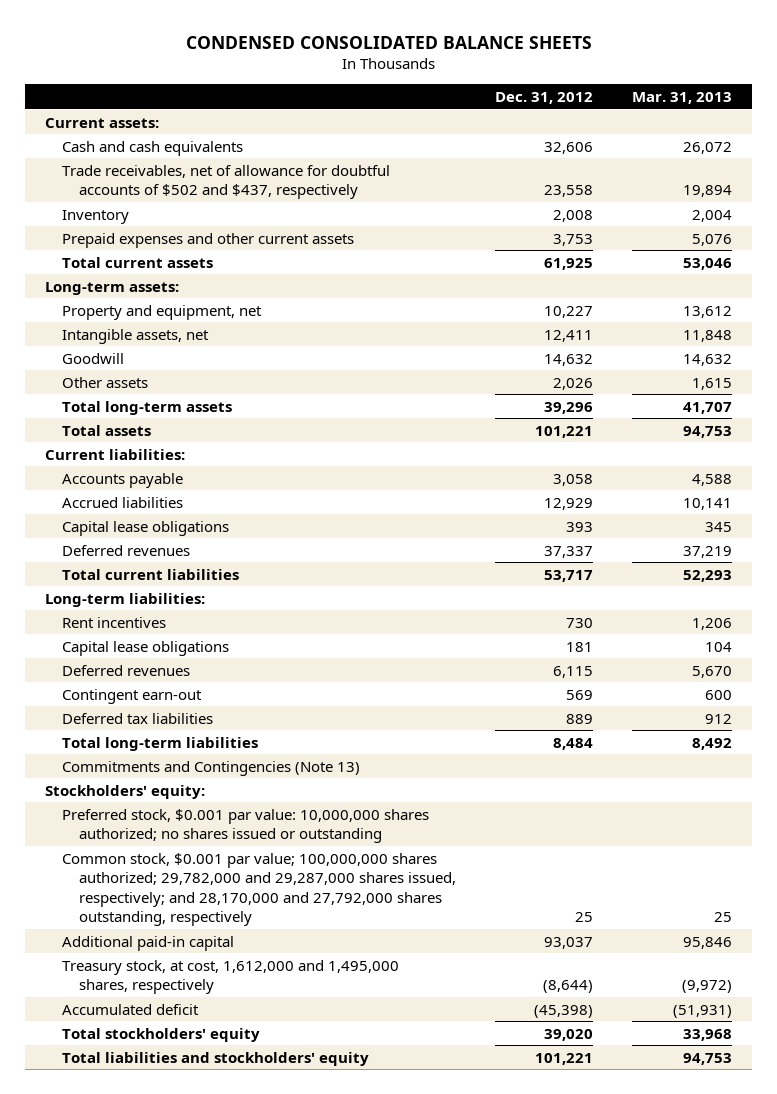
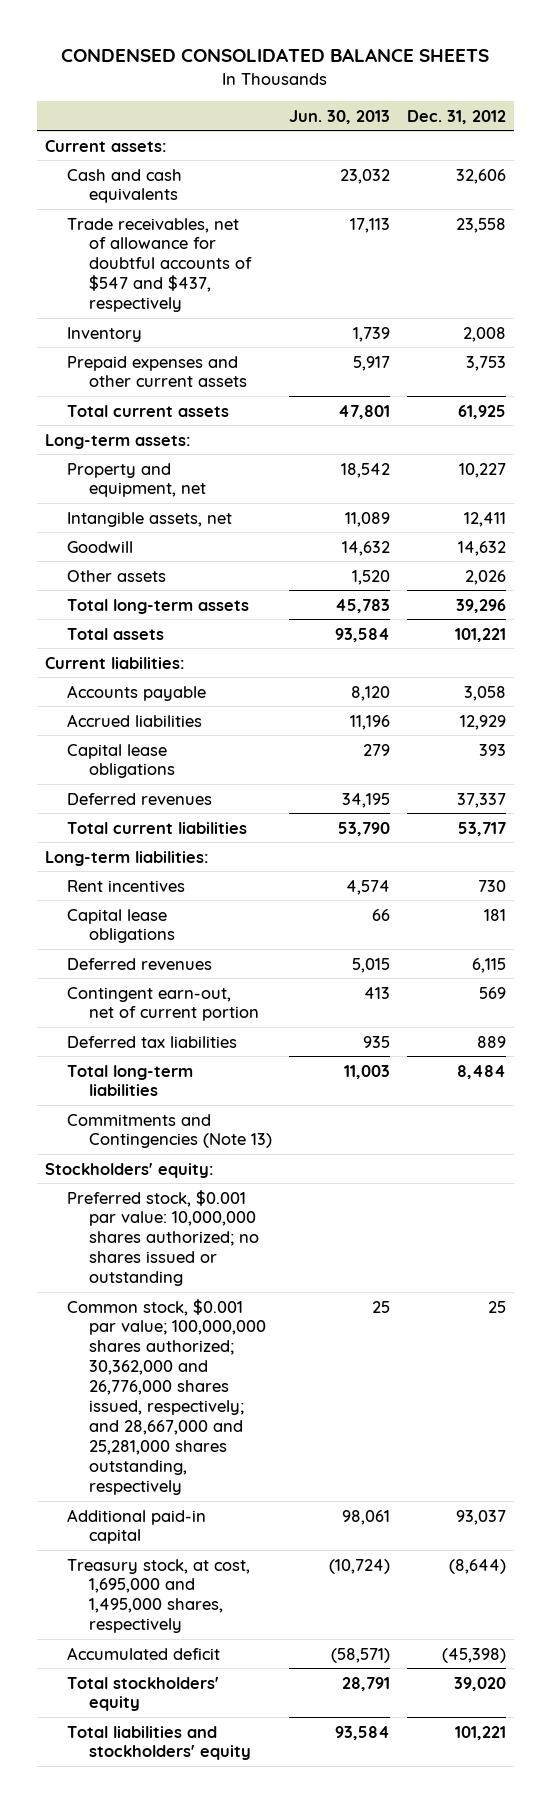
- | Dec. 31, 2012 | Mar. 31, 2013
+ | Jun. 30, 2013 | Dec. 31, 2012
- Trade receivables, net of allowance for doubtful accounts of $502 and $437, respectively | 23,558 | 19,894
+ Trade receivables, net of allowance for doubtful accounts of $547 and $437, respectively | 17,113 | 23,558
- Contingent earn-out | 569 | 600
+ Contingent earn-out, net of current portion | 413 | 569
- Common stock, $0.001 par value; 100,000,000 shares authorized; 29,782,000 and 29,287,000 shares issued, respectively; and 28,170,000 and 27,792,000 shares outstanding, respectively | 25 | 25
+ Common stock, $0.001 par value; 100,000,000 shares authorized; 30,362,000 and 26,776,000 shares issued, respectively; and 28,667,000 and 25,281,000 shares outstanding, respectively | 25 | 25
- Treasury stock, at cost, 1,612,000 and 1,495,000 shares, respectively | (8,644) | (9,972)
+ Treasury stock, at cost, 1,695,000 and 1,495,000 shares, respectively | (10,724) | (8,644)

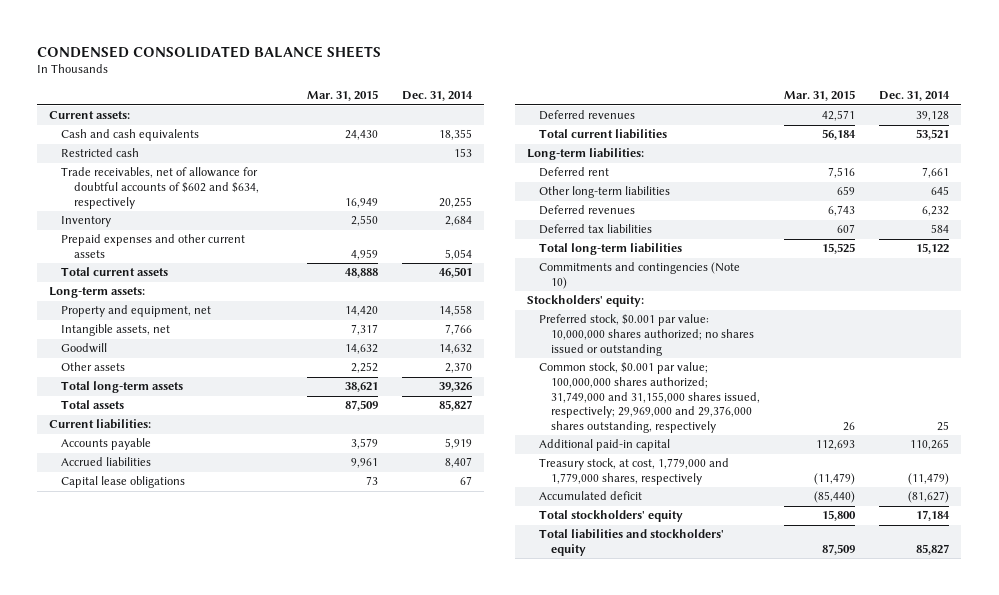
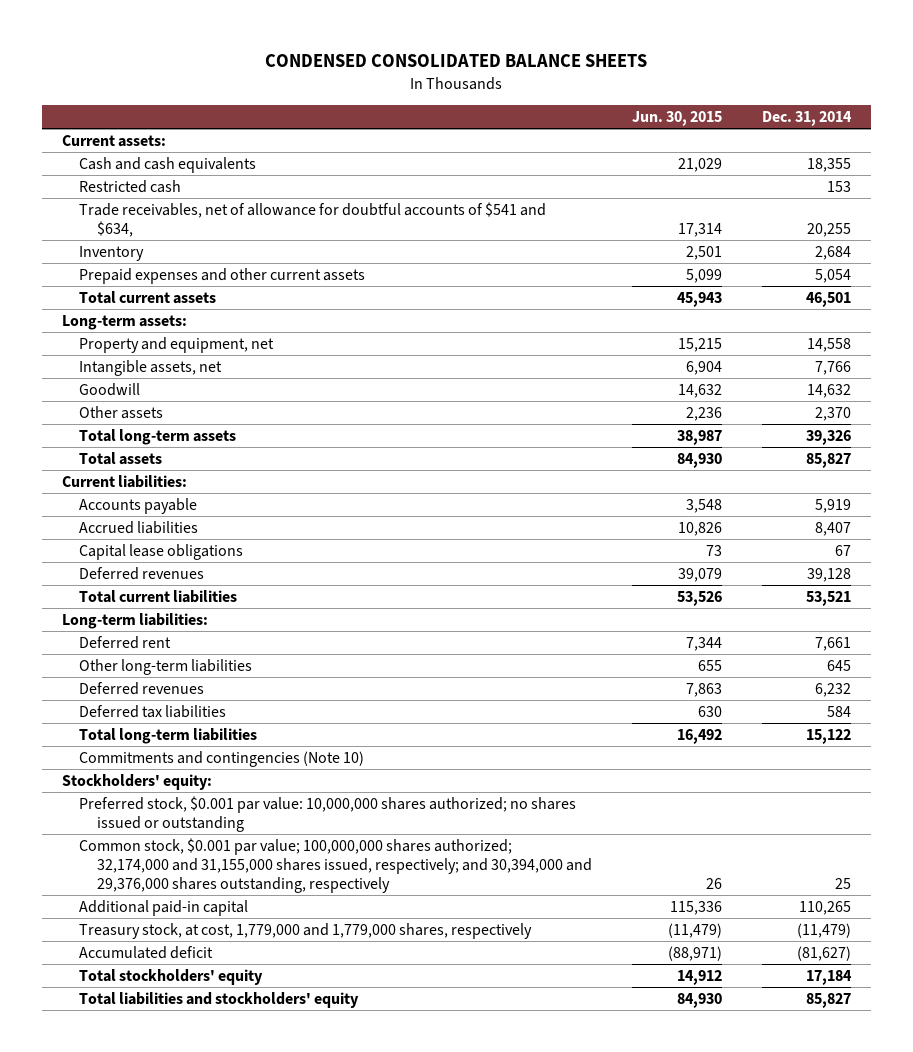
- | Mar. 31, 2015 | Dec. 31, 2014
+ | Jun. 30, 2015 | Dec. 31, 2014
- Trade receivables, net of allowance for doubtful accounts of $602 and $634, respectively | 16,949 | 20,255
+ Trade receivables, net of allowance for doubtful accounts of $541 and $634, | 17,314 | 20,255
- Common stock, $0.001 par value; 100,000,000 shares authorized; 31,749,000 and 31,155,000 shares issued, respectively; 29,969,000 and 29,376,000 shares outstanding, respectively | 26 | 25
+ Common stock, $0.001 par value; 100,000,000 shares authorized; 32,174,000 and 31,155,000 shares issued, respectively; and 30,394,000 and 29,376,000 shares outstanding, respectively | 26 | 25

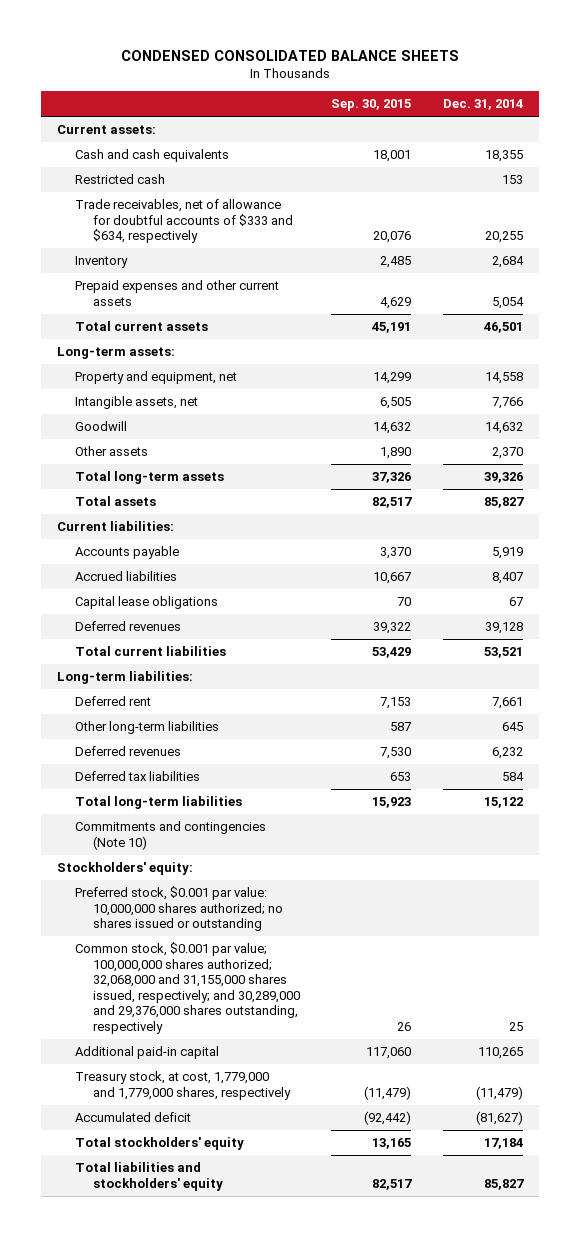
- | Jun. 30, 2015 | Dec. 31, 2014
+ | Sep. 30, 2015 | Dec. 31, 2014
- Trade receivables, net of allowance for doubtful accounts of $541 and $634, | 17,314 | 20,255
+ Trade receivables, net of allowance for doubtful accounts of $333 and $634, respectively | 20,076 | 20,255
- Common stock, $0.001 par value; 100,000,000 shares authorized; 32,174,000 and 31,155,000 shares issued, respectively; and 30,394,000 and 29,376,000 shares outstanding, respectively | 26 | 25
+ Common stock, $0.001 par value; 100,000,000 shares authorized; 32,068,000 and 31,155,000 shares issued, respectively; and 30,289,000 and 29,376,000 shares outstanding, respectively | 26 | 25

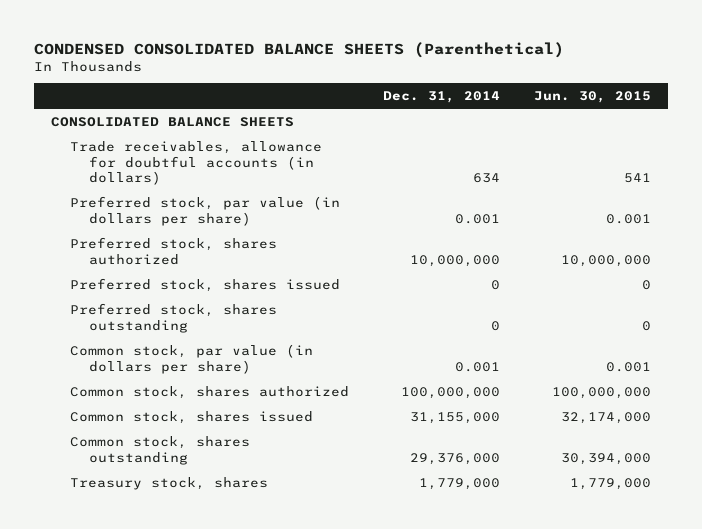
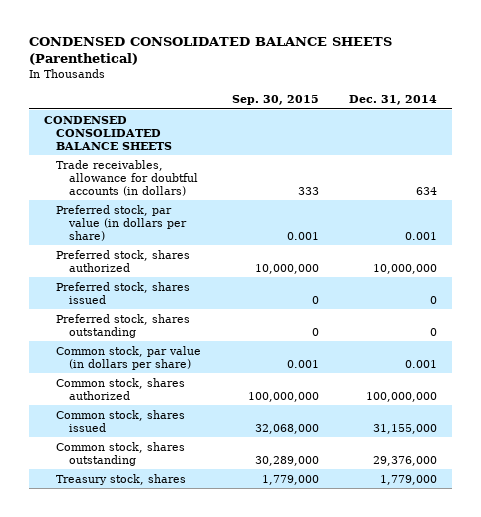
- | Dec. 31, 2014 | Jun. 30, 2015
+ | Sep. 30, 2015 | Dec. 31, 2014
- CONSOLIDATED BALANCE SHEETS
+ CONDENSED CONSOLIDATED BALANCE SHEETS

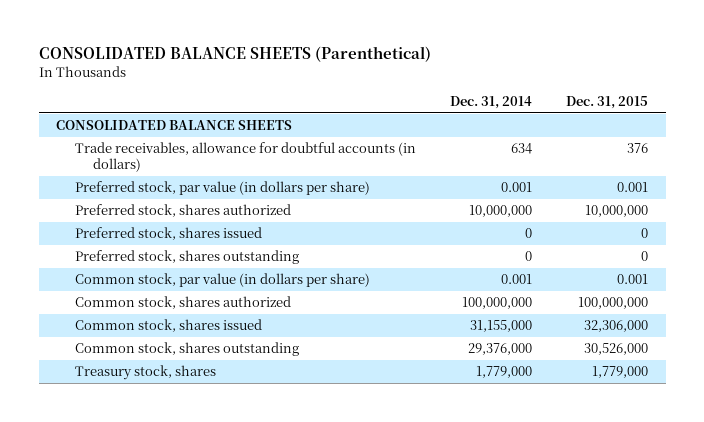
- CONDENSED CONSOLIDATED BALANCE SHEETS (Parenthetical)
+ CONSOLIDATED BALANCE SHEETS (Parenthetical)
- | Sep. 30, 2015 | Dec. 31, 2014
+ | Dec. 31, 2014 | Dec. 31, 2015
- CONDENSED CONSOLIDATED BALANCE SHEETS
+ CONSOLIDATED BALANCE SHEETS

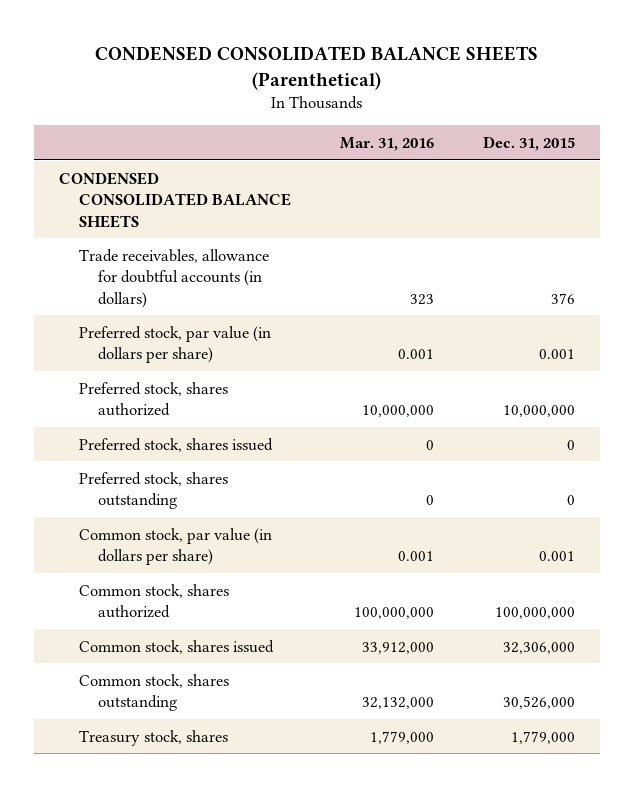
- CONSOLIDATED BALANCE SHEETS (Parenthetical)
+ CONDENSED CONSOLIDATED BALANCE SHEETS (Parenthetical)
- | Dec. 31, 2014 | Dec. 31, 2015
+ | Mar. 31, 2016 | Dec. 31, 2015
- CONSOLIDATED BALANCE SHEETS
+ CONDENSED CONSOLIDATED BALANCE SHEETS

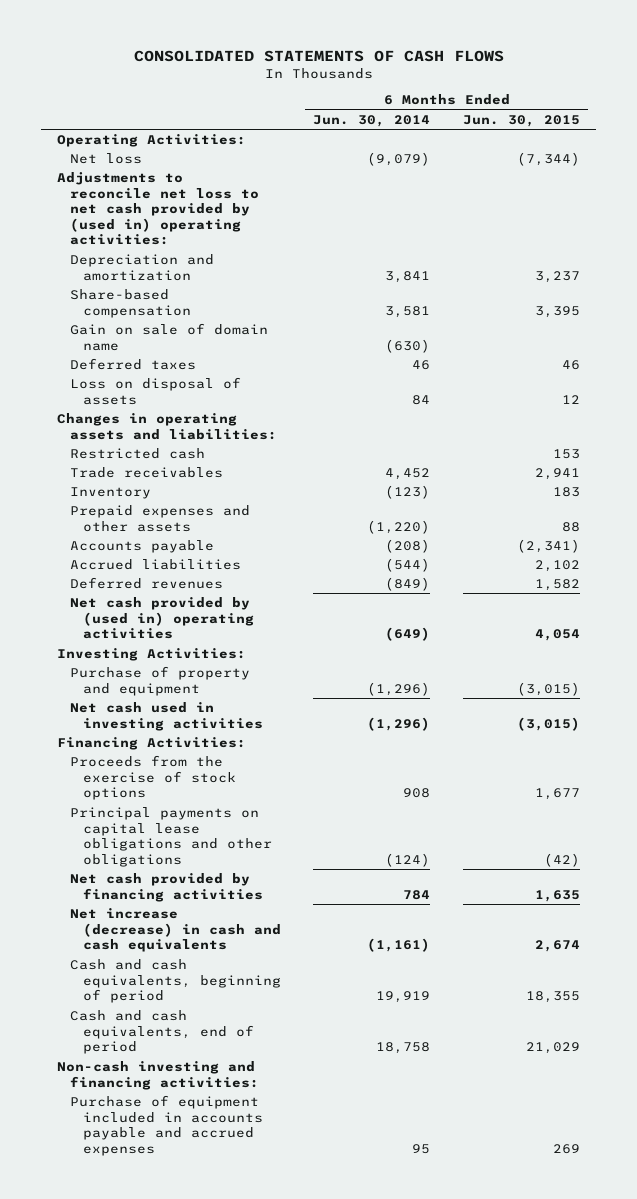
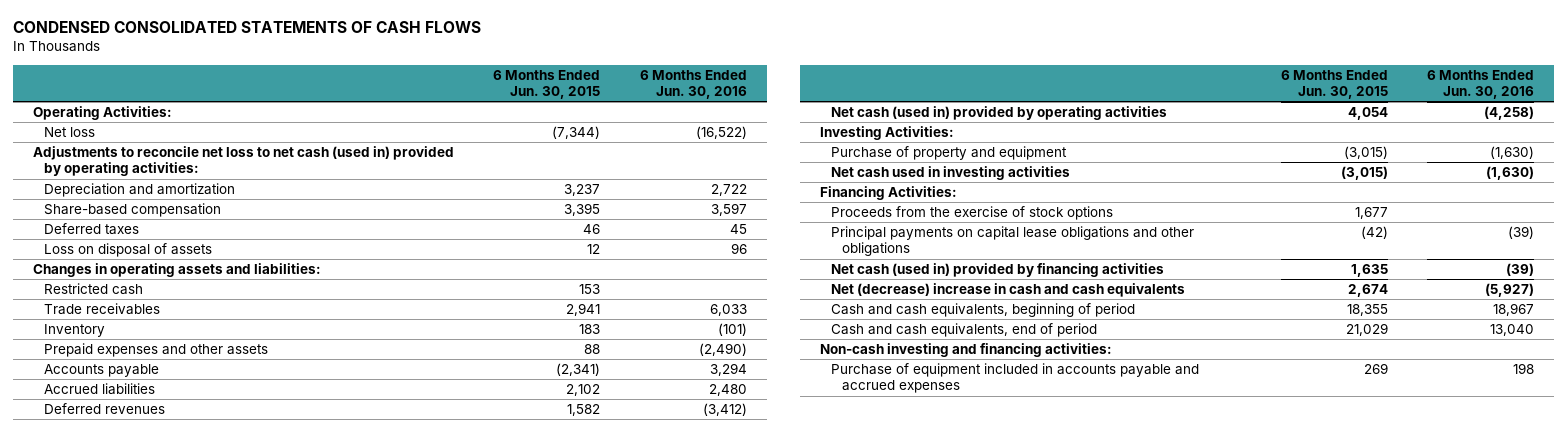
- CONSOLIDATED STATEMENTS OF CASH FLOWS
+ CONDENSED CONSOLIDATED STATEMENTS OF CASH FLOWS
- | 6 Months Ended Jun. 30, 2014 | 6 Months Ended Jun. 30, 2015
+ | 6 Months Ended Jun. 30, 2015 | 6 Months Ended Jun. 30, 2016
- Adjustments to reconcile net loss to net cash provided by (used in) operating activities:
+ Adjustments to reconcile net loss to net cash (used in) provided by operating activities:
- Gain on sale of domain name | (630) |
- Net cash provided by (used in) operating activities | (649) | 4,054
+ Net cash (used in) provided by operating activities | 4,054 | (4,258)
- Net cash provided by financing activities | 784 | 1,635
- Net increase (decrease) in cash and cash equivalents | (1,161) | 2,674
+ Net cash (used in) provided by financing activities | 1,635 | (39)
+ Net (decrease) increase in cash and cash equivalents | 2,674 | (5,927)

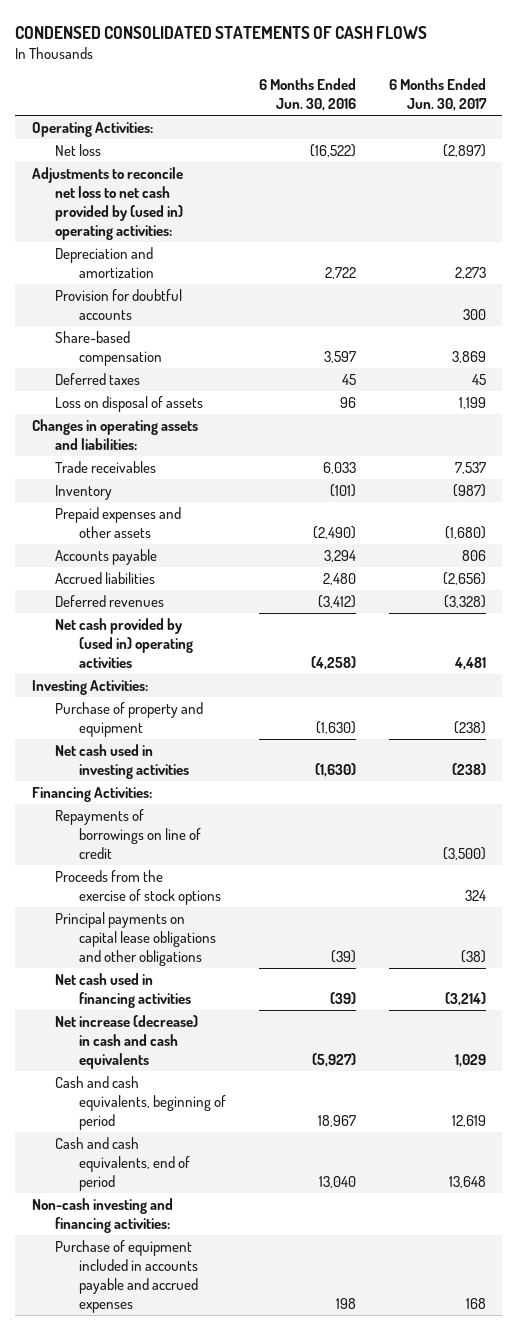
- | 6 Months Ended Jun. 30, 2015 | 6 Months Ended Jun. 30, 2016
+ | 6 Months Ended Jun. 30, 2016 | 6 Months Ended Jun. 30, 2017
- Adjustments to reconcile net loss to net cash (used in) provided by operating activities:
+ Adjustments to reconcile net loss to net cash provided by (used in) operating activities:
+ Provision for doubtful accounts | | 300
- Restricted cash | 153 |
- Net cash (used in) provided by operating activities | 4,054 | (4,258)
+ Net cash provided by (used in) operating activities | (4,258) | 4,481
+ Repayments of borrowings on line of credit | | (3,500)
- Net cash (used in) provided by financing activities | 1,635 | (39)
- Net (decrease) increase in cash and cash equivalents | 2,674 | (5,927)
+ Net cash used in financing activities | (39) | (3,214)
+ Net increase (decrease) in cash and cash equivalents | (5,927) | 1,029

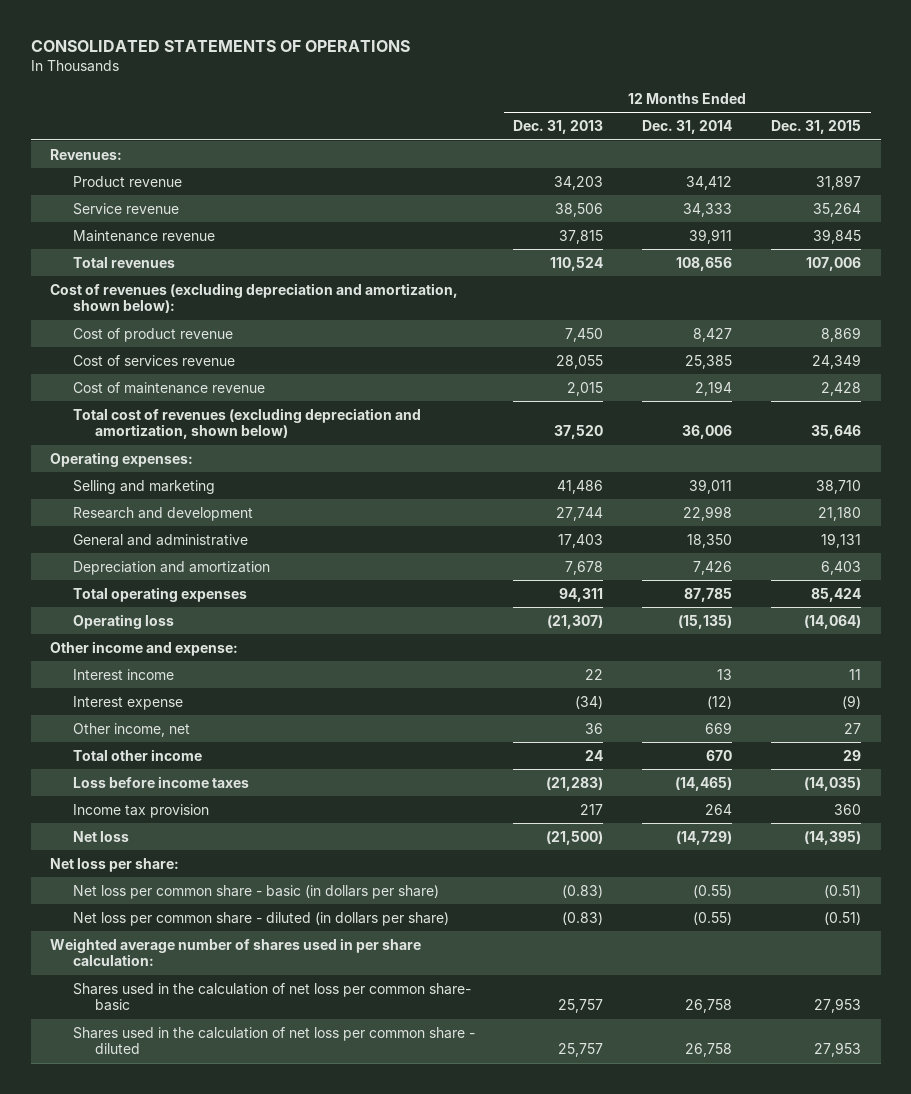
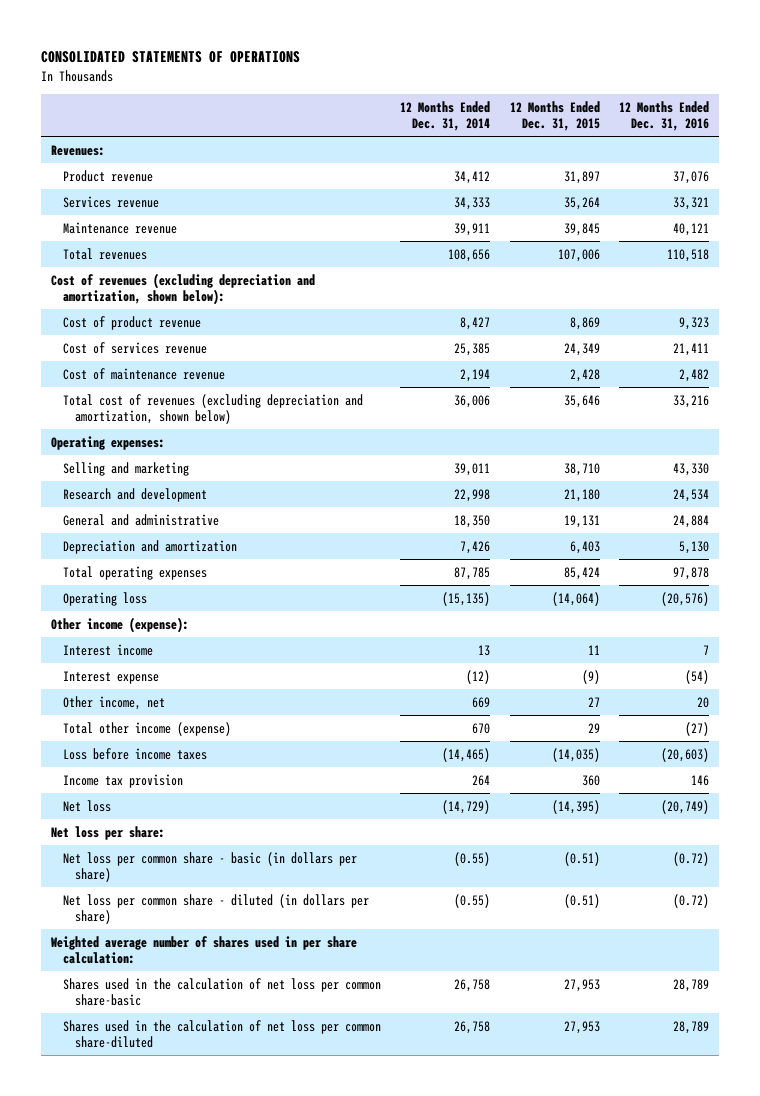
- | 12 Months Ended Dec. 31, 2013 | 12 Months Ended Dec. 31, 2014 | 12 Months Ended Dec. 31, 2015
+ | 12 Months Ended Dec. 31, 2014 | 12 Months Ended Dec. 31, 2015 | 12 Months Ended Dec. 31, 2016
- Service revenue | 38,506 | 34,333 | 35,264
+ Services revenue | 34,333 | 35,264 | 33,321
- Other income and expense:
+ Other income (expense):
- Total other income | 24 | 670 | 29
+ Total other income (expense) | 670 | 29 | (27)
- Shares used in the calculation of net loss per common share- basic | 25,757 | 26,758 | 27,953
- Shares used in the calculation of net loss per common share - diluted | 25,757 | 26,758 | 27,953
+ Shares used in the calculation of net loss per common share-basic | 26,758 | 27,953 | 28,789
+ Shares used in the calculation of net loss per common share-diluted | 26,758 | 27,953 | 28,789

